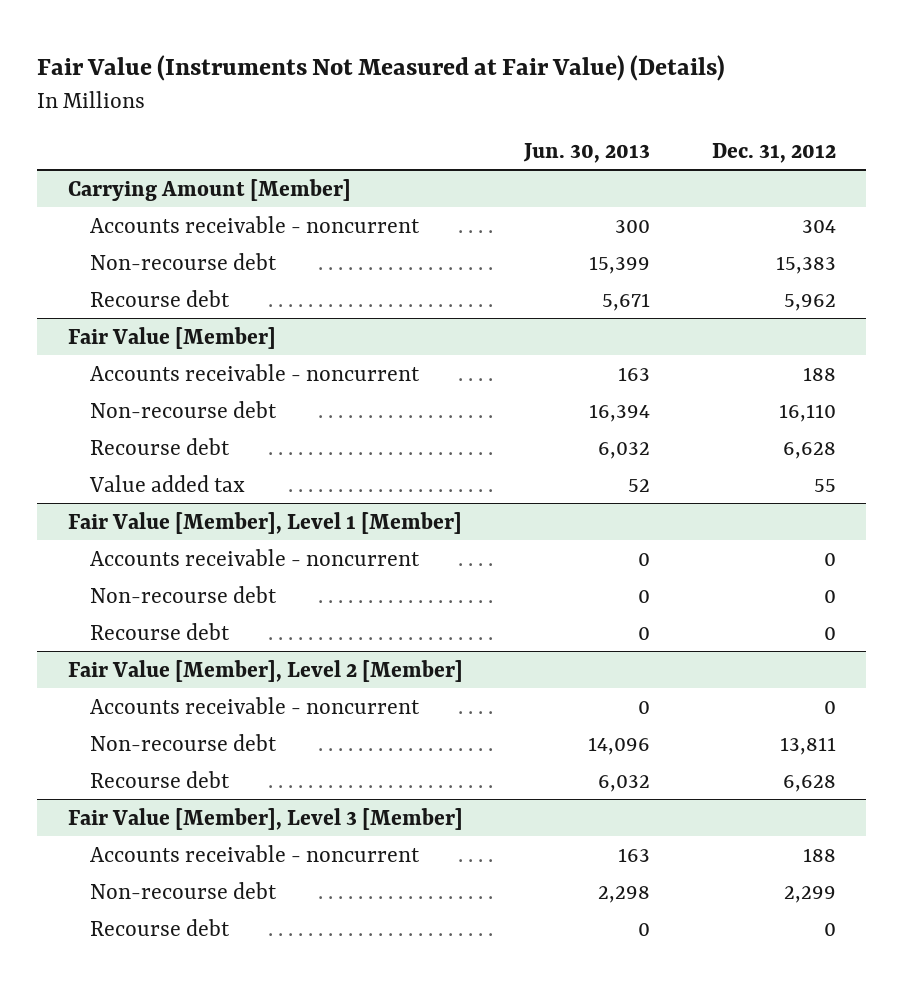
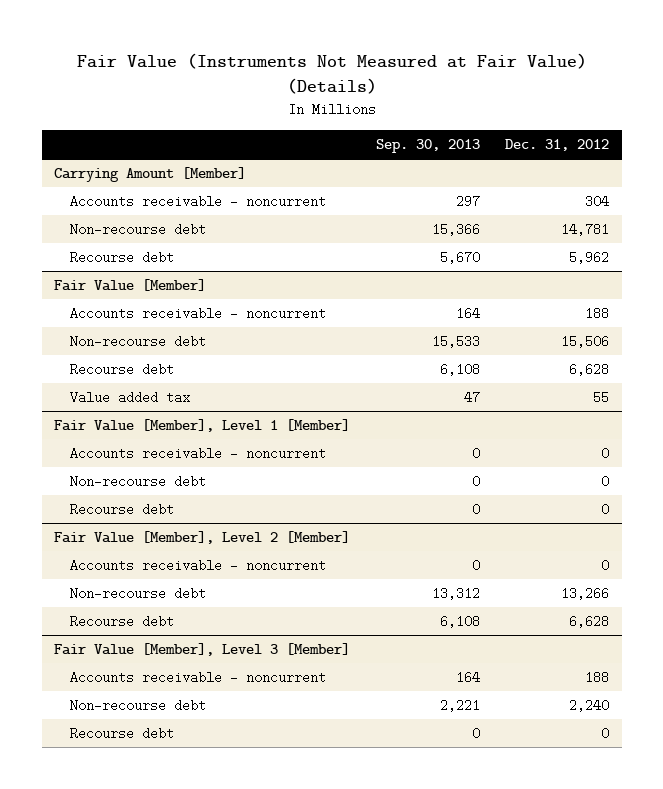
- | Jun. 30, 2013 | Dec. 31, 2012
+ | Sep. 30, 2013 | Dec. 31, 2012
@ Carrying Amount [Member]
- Non-recourse debt | 15,399 | 15,383
+ Non-recourse debt | 15,366 | 14,781
@ Fair Value [Member]
- Non-recourse debt | 16,394 | 16,110
+ Non-recourse debt | 15,533 | 15,506
@ Fair Value [Member], Level 2 [Member]
- Non-recourse debt | 14,096 | 13,811
+ Non-recourse debt | 13,312 | 13,266
@ Fair Value [Member], Level 3 [Member]
- Non-recourse debt | 2,298 | 2,299
+ Non-recourse debt | 2,221 | 2,240

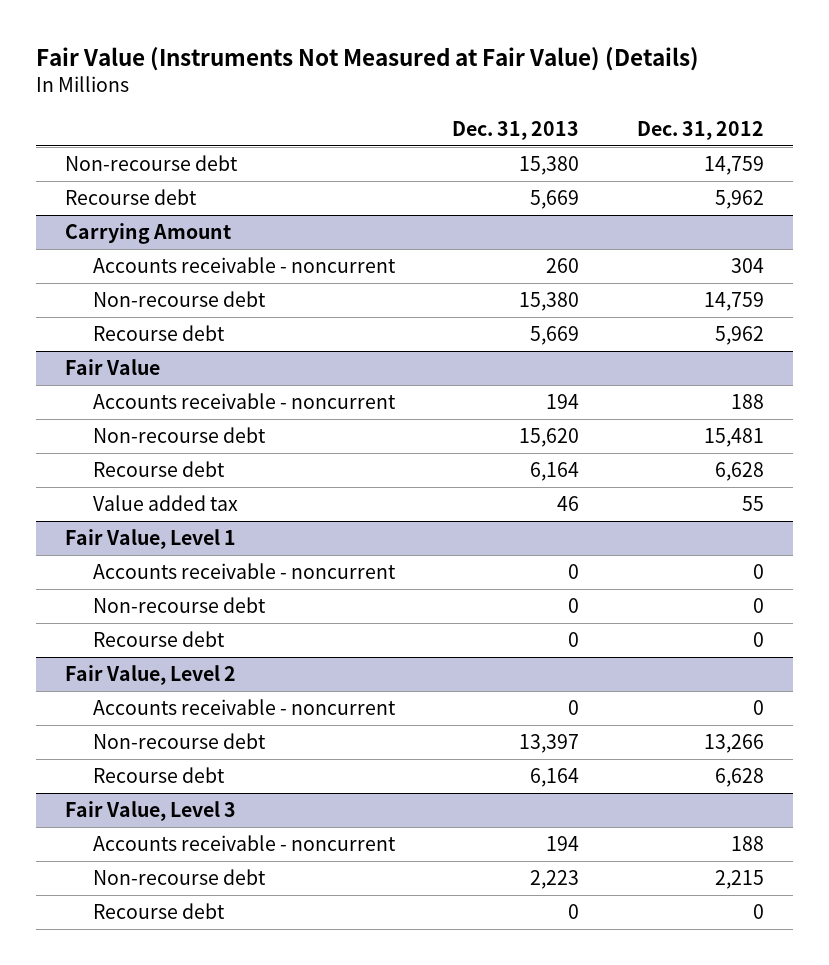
- | Sep. 30, 2013 | Dec. 31, 2012
+ | Dec. 31, 2013 | Dec. 31, 2012
- Carrying Amount [Member]
+ Non-recourse debt | 15,380 | 14,759
+ Recourse debt | 5,669 | 5,962
+ Carrying Amount
- Non-recourse debt | 15,366 | 14,781
+ Non-recourse debt | 15,380 | 14,759
- Fair Value [Member]
+ Fair Value
- Non-recourse debt | 15,533 | 15,506
+ Non-recourse debt | 15,620 | 15,481
- Fair Value [Member], Level 1 [Member]
+ Fair Value, Level 1
- Fair Value [Member], Level 2 [Member]
+ Fair Value, Level 2
- Fair Value [Member], Level 3 [Member]
+ Fair Value, Level 3
- Non-recourse debt | 2,221 | 2,240
+ Non-recourse debt | 2,223 | 2,215

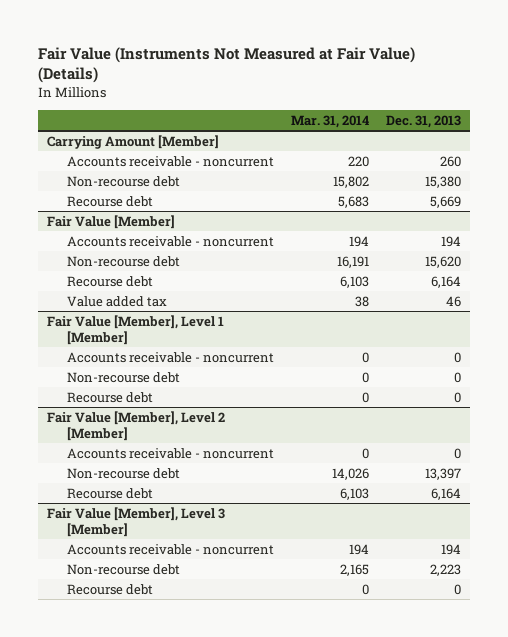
- | Dec. 31, 2013 | Dec. 31, 2012
+ | Mar. 31, 2014 | Dec. 31, 2013
- Non-recourse debt | 15,380 | 14,759
- Recourse debt | 5,669 | 5,962
- Carrying Amount
+ Carrying Amount [Member]
- Fair Value
+ Fair Value [Member]
- Fair Value, Level 1
+ Fair Value [Member], Level 1 [Member]
- Fair Value, Level 2
+ Fair Value [Member], Level 2 [Member]
- Fair Value, Level 3
+ Fair Value [Member], Level 3 [Member]

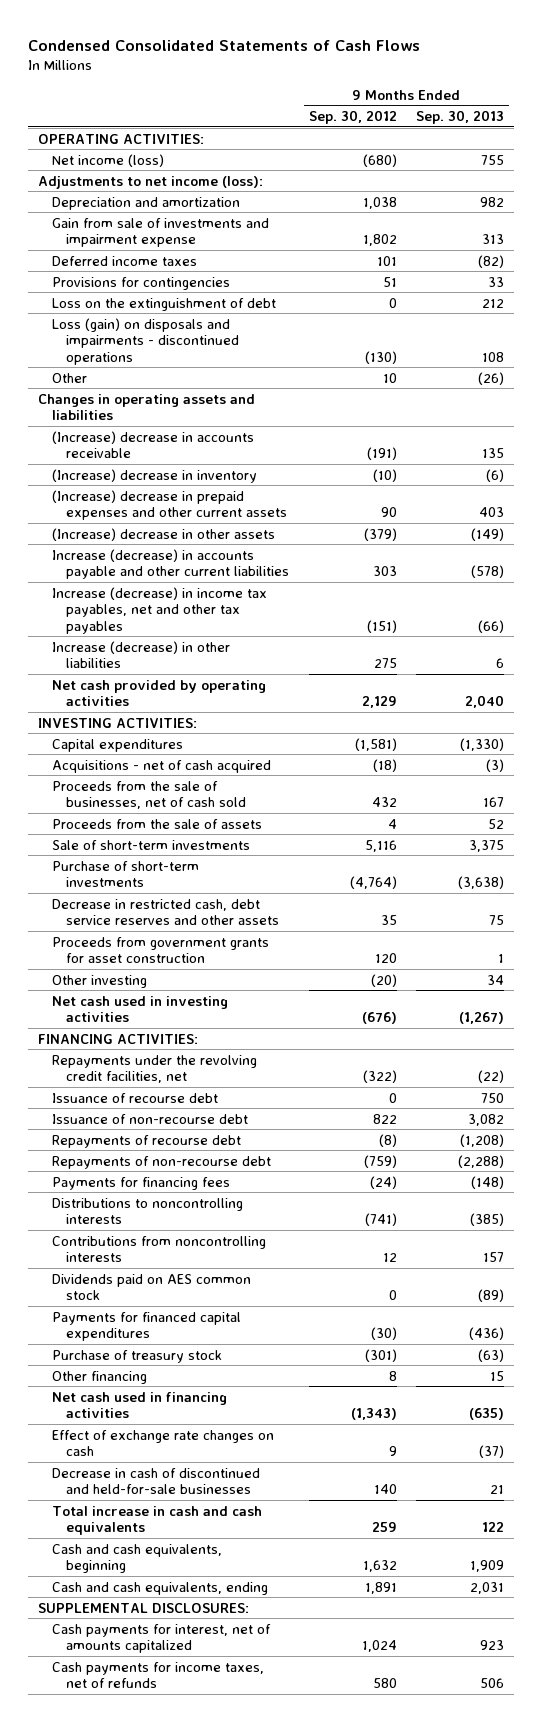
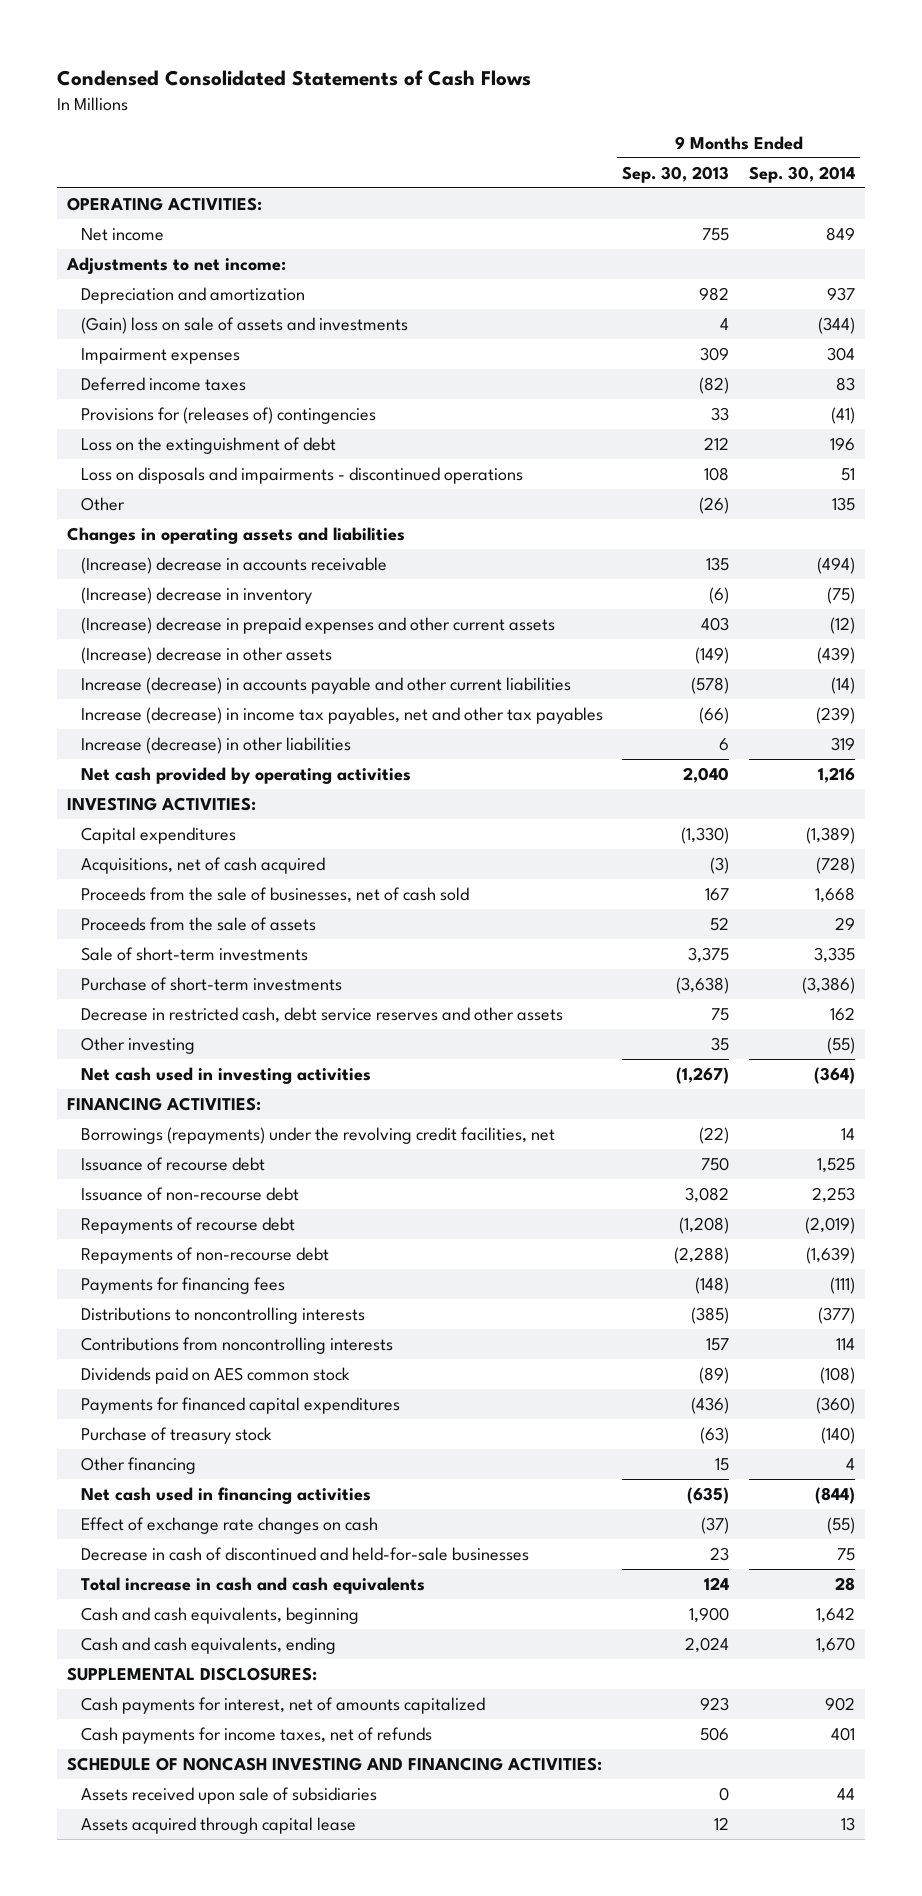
- | 9 Months Ended Sep. 30, 2012 | 9 Months Ended Sep. 30, 2013
+ | 9 Months Ended Sep. 30, 2013 | 9 Months Ended Sep. 30, 2014
- Net income (loss) | (680) | 755
- Adjustments to net income (loss):
+ Net income | 755 | 849
+ Adjustments to net income:
- Gain from sale of investments and impairment expense | 1,802 | 313
+ (Gain) loss on sale of assets and investments | 4 | (344)
+ Impairment expenses | 309 | 304
- Provisions for contingencies | 51 | 33
+ Provisions for (releases of) contingencies | 33 | (41)
- Loss (gain) on disposals and impairments - discontinued operations | (130) | 108
+ Loss on disposals and impairments - discontinued operations | 108 | 51
- Acquisitions - net of cash acquired | (18) | (3)
+ Acquisitions, net of cash acquired | (3) | (728)
- Proceeds from government grants for asset construction | 120 | 1
- Other investing | (20) | 34
+ Other investing | 35 | (55)
- Repayments under the revolving credit facilities, net | (322) | (22)
+ Borrowings (repayments) under the revolving credit facilities, net | (22) | 14
- Decrease in cash of discontinued and held-for-sale businesses | 140 | 21
- Total increase in cash and cash equivalents | 259 | 122
- Cash and cash equivalents, beginning | 1,632 | 1,909
- Cash and cash equivalents, ending | 1,891 | 2,031
+ Decrease in cash of discontinued and held-for-sale businesses | 23 | 75
+ Total increase in cash and cash equivalents | 124 | 28
+ Cash and cash equivalents, beginning | 1,900 | 1,642
+ Cash and cash equivalents, ending | 2,024 | 1,670
+ SCHEDULE OF NONCASH INVESTING AND FINANCING ACTIVITIES:
+ Assets received upon sale of subsidiaries | 0 | 44
+ Assets acquired through capital lease | 12 | 13

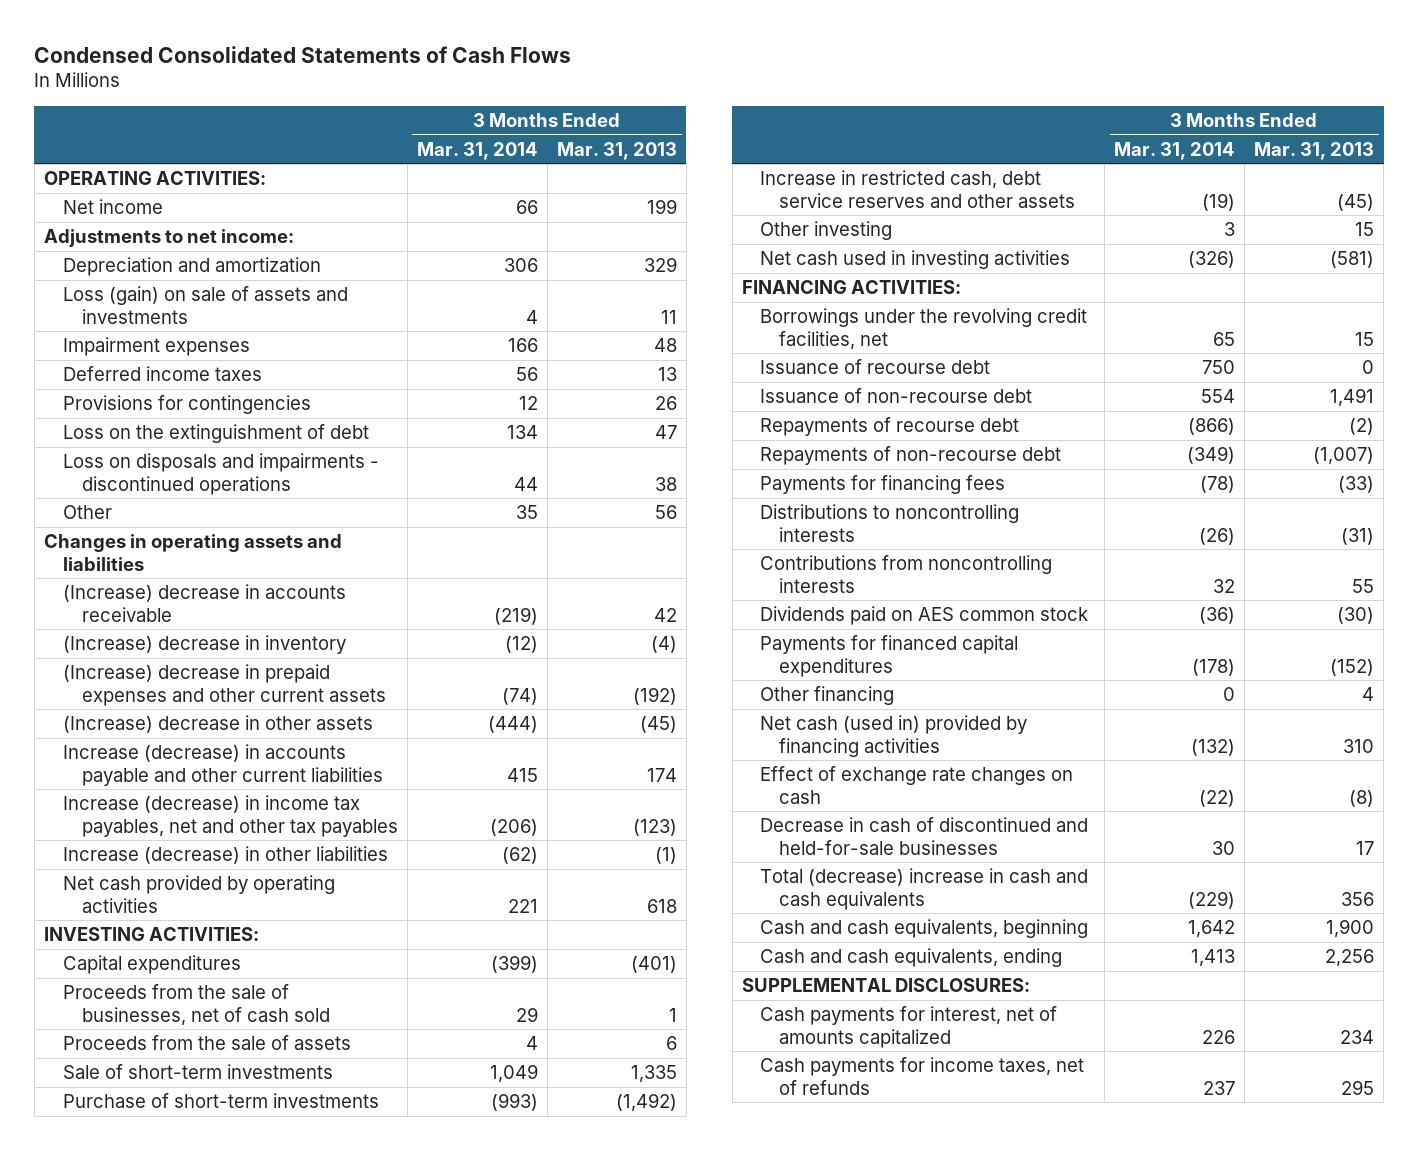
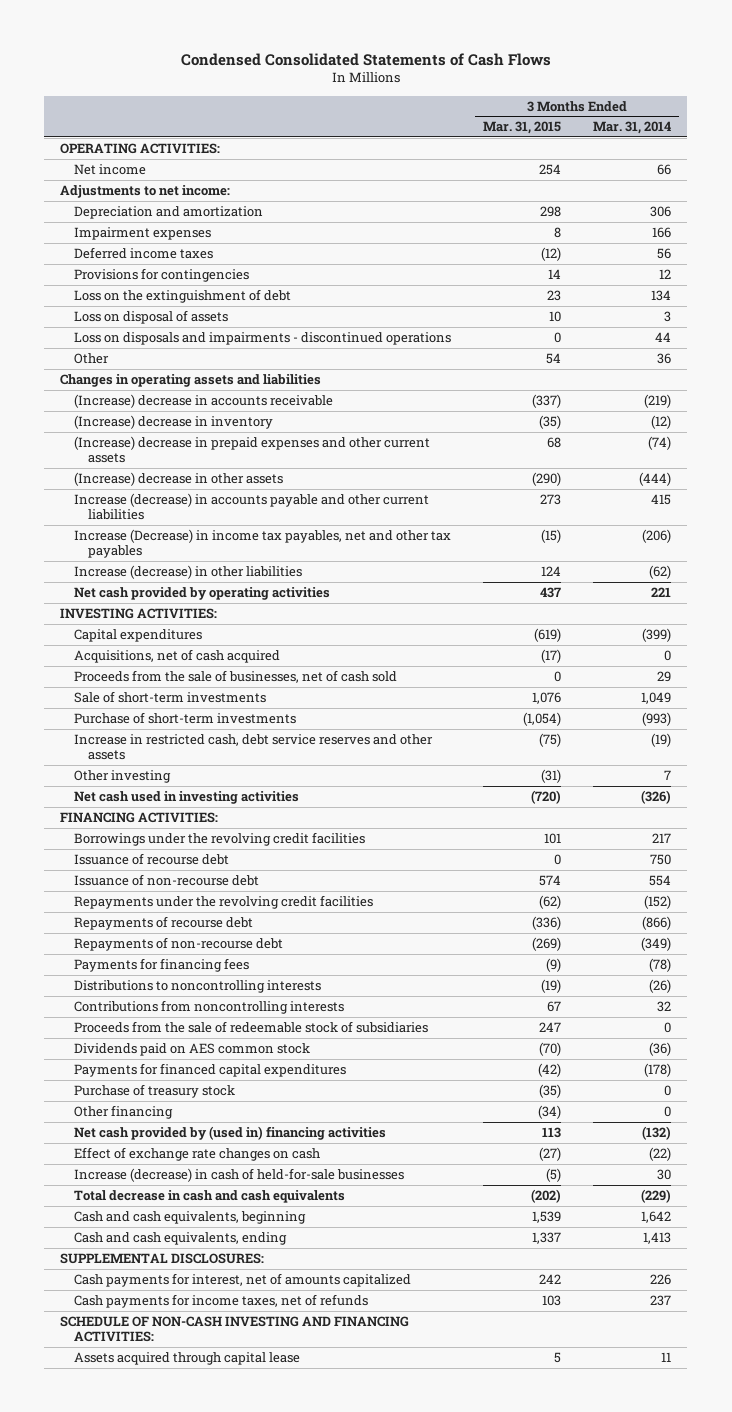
- | 3 Months Ended Mar. 31, 2014 | 3 Months Ended Mar. 31, 2013
+ | 3 Months Ended Mar. 31, 2015 | 3 Months Ended Mar. 31, 2014
- Loss (gain) on sale of assets and investments | 4 | 11
+ Loss on disposal of assets | 10 | 3
- Other | 35 | 56
+ Other | 54 | 36
- Increase (decrease) in income tax payables, net and other tax payables | (206) | (123)
+ Increase (Decrease) in income tax payables, net and other tax payables | (15) | (206)
+ Acquisitions, net of cash acquired | (17) | 0
- Proceeds from the sale of assets | 4 | 6
- Other investing | 3 | 15
+ Other investing | (31) | 7
- Borrowings under the revolving credit facilities, net | 65 | 15
+ Borrowings under the revolving credit facilities | 101 | 217
+ Repayments under the revolving credit facilities | (62) | (152)
+ Proceeds from the sale of redeemable stock of subsidiaries | 247 | 0
+ Purchase of treasury stock | (35) | 0
- Net cash (used in) provided by financing activities | (132) | 310
+ Net cash provided by (used in) financing activities | 113 | (132)
- Decrease in cash of discontinued and held-for-sale businesses | 30 | 17
- Total (decrease) increase in cash and cash equivalents | (229) | 356
+ Increase (decrease) in cash of held-for-sale businesses | (5) | 30
+ Total decrease in cash and cash equivalents | (202) | (229)
+ SCHEDULE OF NON-CASH INVESTING AND FINANCING ACTIVITIES:
+ Assets acquired through capital lease | 5 | 11

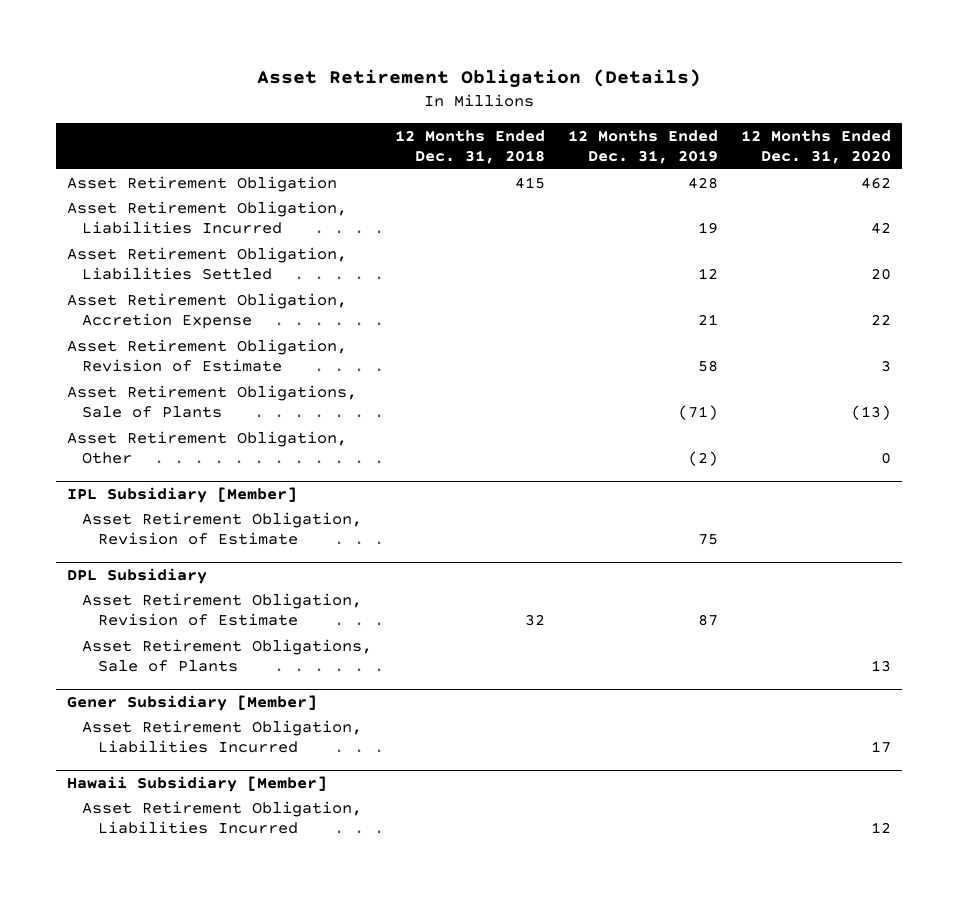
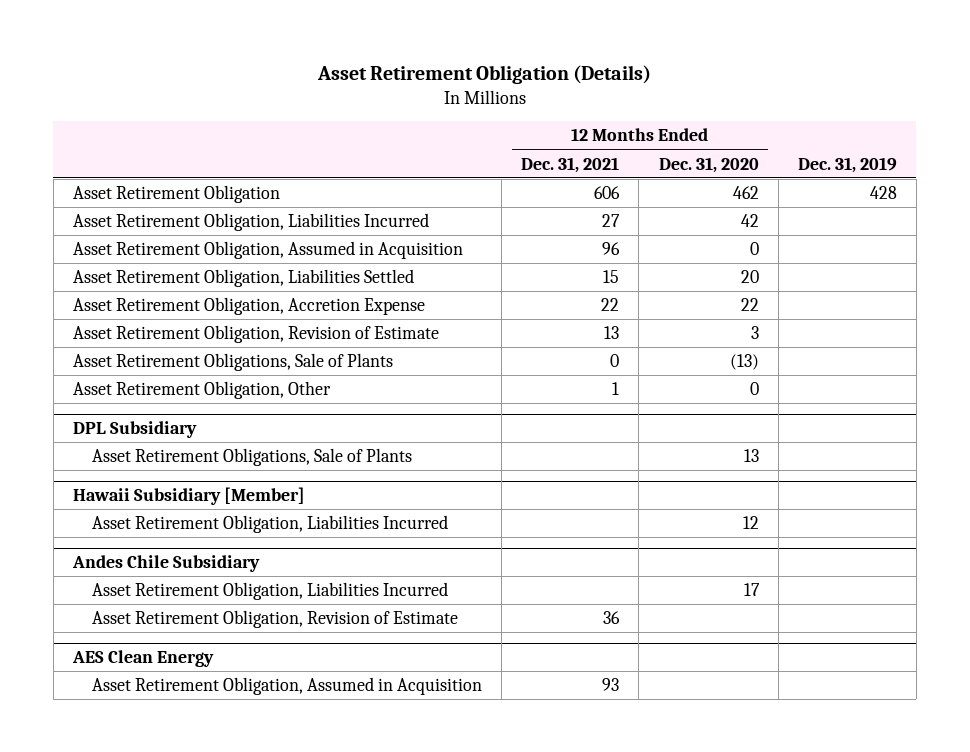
- | 12 Months Ended Dec. 31, 2018 | 12 Months Ended Dec. 31, 2019 | 12 Months Ended Dec. 31, 2020
+ | 12 Months Ended Dec. 31, 2021 | 12 Months Ended Dec. 31, 2020 | Dec. 31, 2019
+ Asset Retirement Obligation, Assumed in Acquisition | 96 | 0 |
- IPL Subsidiary [Member]
- Asset Retirement Obligation, Revision of Estimate | | 75 |
@ DPL Subsidiary
- Asset Retirement Obligation, Revision of Estimate | 32 | 87 |
- Gener Subsidiary [Member]
- Asset Retirement Obligation, Liabilities Incurred | | | 17
+ Andes Chile Subsidiary
+ Asset Retirement Obligation, Liabilities Incurred | | 17 |
+ Asset Retirement Obligation, Revision of Estimate | 36 | |
+ AES Clean Energy
+ Asset Retirement Obligation, Assumed in Acquisition | 93 | |

